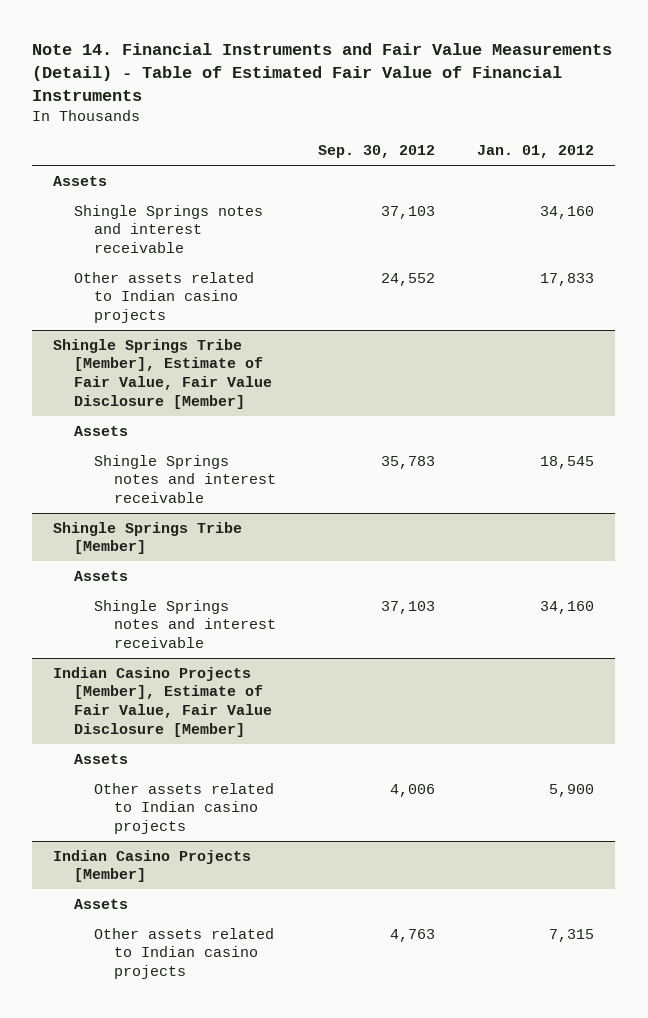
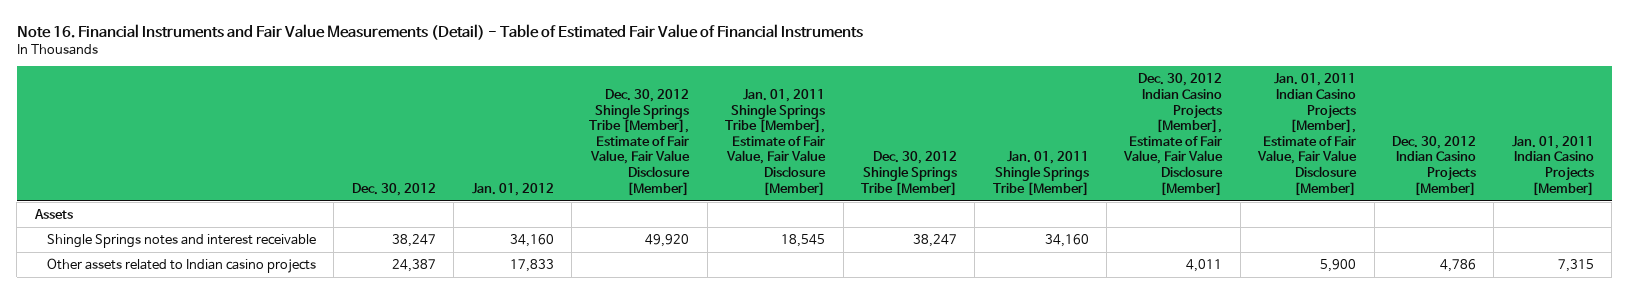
- Note 14. Financial Instruments and Fair Value Measurements (Detail) - Table of Estimated Fair Value of Financial Instruments
+ Note 16. Financial Instruments and Fair Value Measurements (Detail) - Table of Estimated Fair Value of Financial Instruments
- | Sep. 30, 2012 | Jan. 01, 2012
+ | Dec. 30, 2012 | Jan. 01, 2012 | Dec. 30, 2012 Shingle Springs Tribe [Member], Estimate of Fair Value, Fair Value Disclosure [Member] | Jan. 01, 2011 Shingle Springs Tribe [Member], Estimate of Fair Value, Fair Value Disclosure [Member] | Dec. 30, 2012 Shingle Springs Tribe [Member] | Jan. 01, 2011 Shingle Springs Tribe [Member] | Dec. 30, 2012 Indian Casino Projects [Member], Estimate of Fair Value, Fair Value Disclosure [Member] | Jan. 01, 2011 Indian Casino Projects [Member], Estimate of Fair Value, Fair Value Disclosure [Member] | Dec. 30, 2012 Indian Casino Projects [Member] | Jan. 01, 2011 Indian Casino Projects [Member]
- Shingle Springs Tribe [Member], Estimate of Fair Value, Fair Value Disclosure [Member]
- Assets
- Shingle Springs notes and interest receivable | 35,783 | 18,545
- Shingle Springs Tribe [Member]
- Assets
- Shingle Springs notes and interest receivable | 37,103 | 34,160
- Indian Casino Projects [Member], Estimate of Fair Value, Fair Value Disclosure [Member]
- Assets
- Other assets related to Indian casino projects | 4,006 | 5,900
- Indian Casino Projects [Member]
- Assets
- Other assets related to Indian casino projects | 4,763 | 7,315

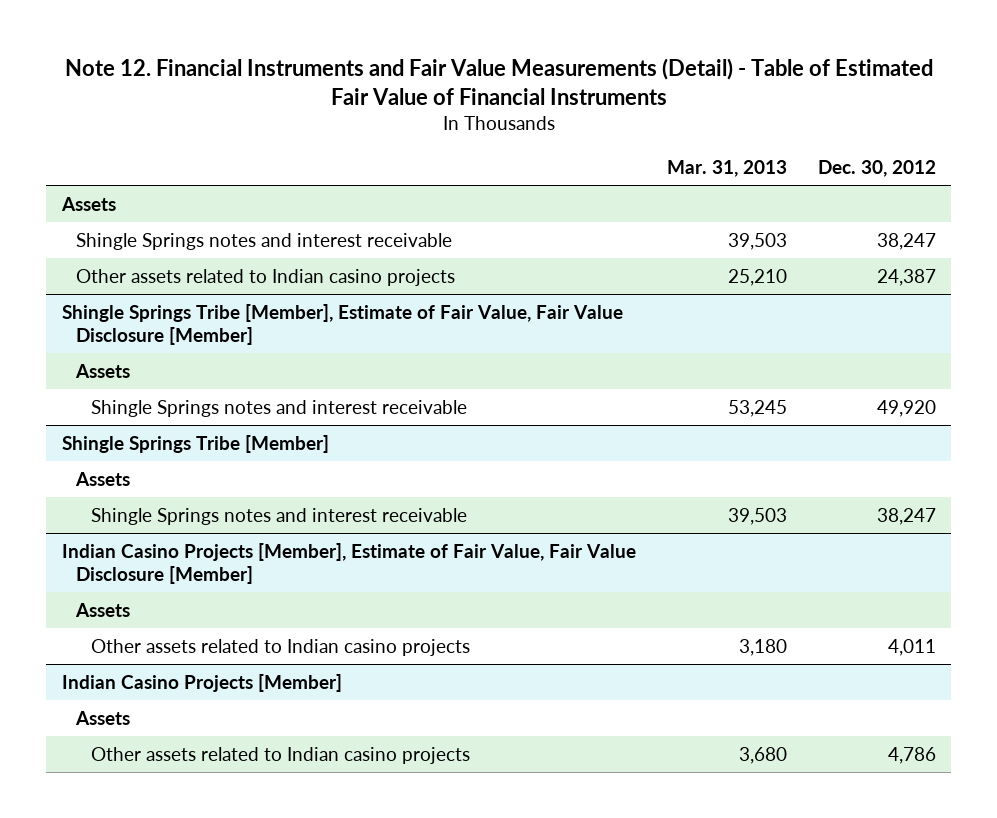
- Note 16. Financial Instruments and Fair Value Measurements (Detail) - Table of Estimated Fair Value of Financial Instruments
+ Note 12. Financial Instruments and Fair Value Measurements (Detail) - Table of Estimated Fair Value of Financial Instruments
- | Dec. 30, 2012 | Jan. 01, 2012 | Dec. 30, 2012 Shingle Springs Tribe [Member], Estimate of Fair Value, Fair Value Disclosure [Member] | Jan. 01, 2011 Shingle Springs Tribe [Member], Estimate of Fair Value, Fair Value Disclosure [Member] | Dec. 30, 2012 Shingle Springs Tribe [Member] | Jan. 01, 2011 Shingle Springs Tribe [Member] | Dec. 30, 2012 Indian Casino Projects [Member], Estimate of Fair Value, Fair Value Disclosure [Member] | Jan. 01, 2011 Indian Casino Projects [Member], Estimate of Fair Value, Fair Value Disclosure [Member] | Dec. 30, 2012 Indian Casino Projects [Member] | Jan. 01, 2011 Indian Casino Projects [Member]
+ | Mar. 31, 2013 | Dec. 30, 2012
+ Shingle Springs Tribe [Member], Estimate of Fair Value, Fair Value Disclosure [Member]
+ Assets
+ Shingle Springs notes and interest receivable | 53,245 | 49,920
+ Shingle Springs Tribe [Member]
+ Assets
+ Shingle Springs notes and interest receivable | 39,503 | 38,247
+ Indian Casino Projects [Member], Estimate of Fair Value, Fair Value Disclosure [Member]
+ Assets
+ Other assets related to Indian casino projects | 3,180 | 4,011
+ Indian Casino Projects [Member]
+ Assets
+ Other assets related to Indian casino projects | 3,680 | 4,786

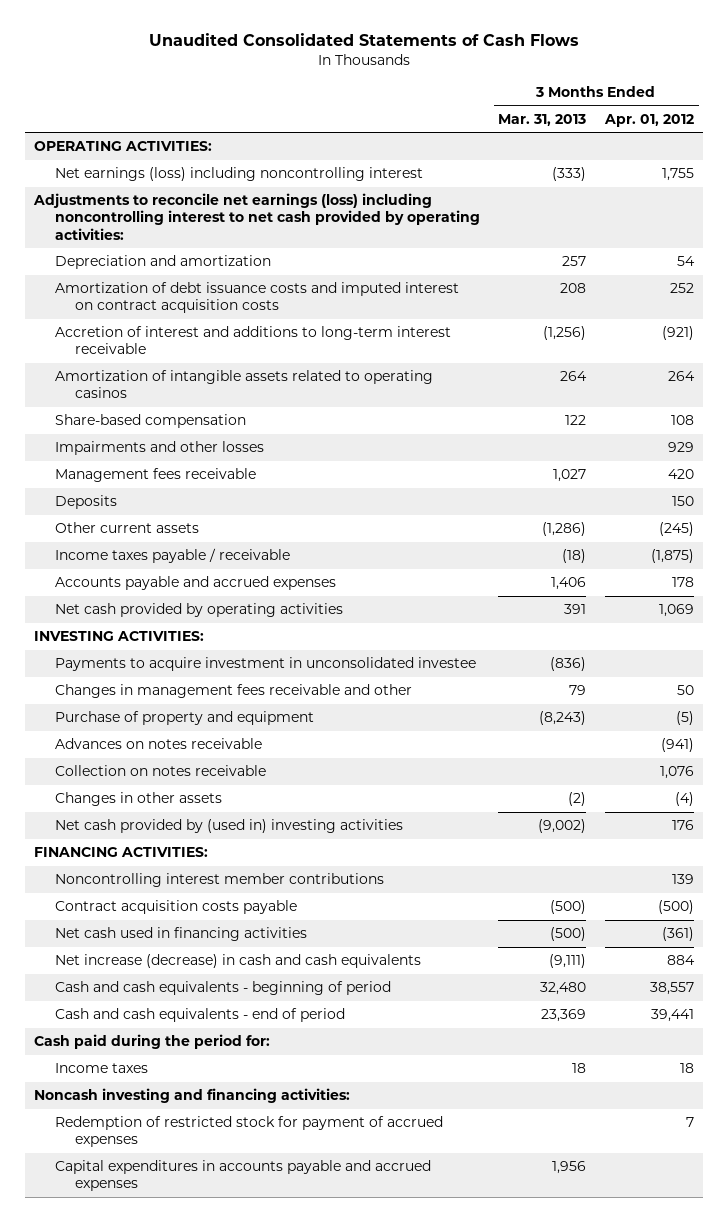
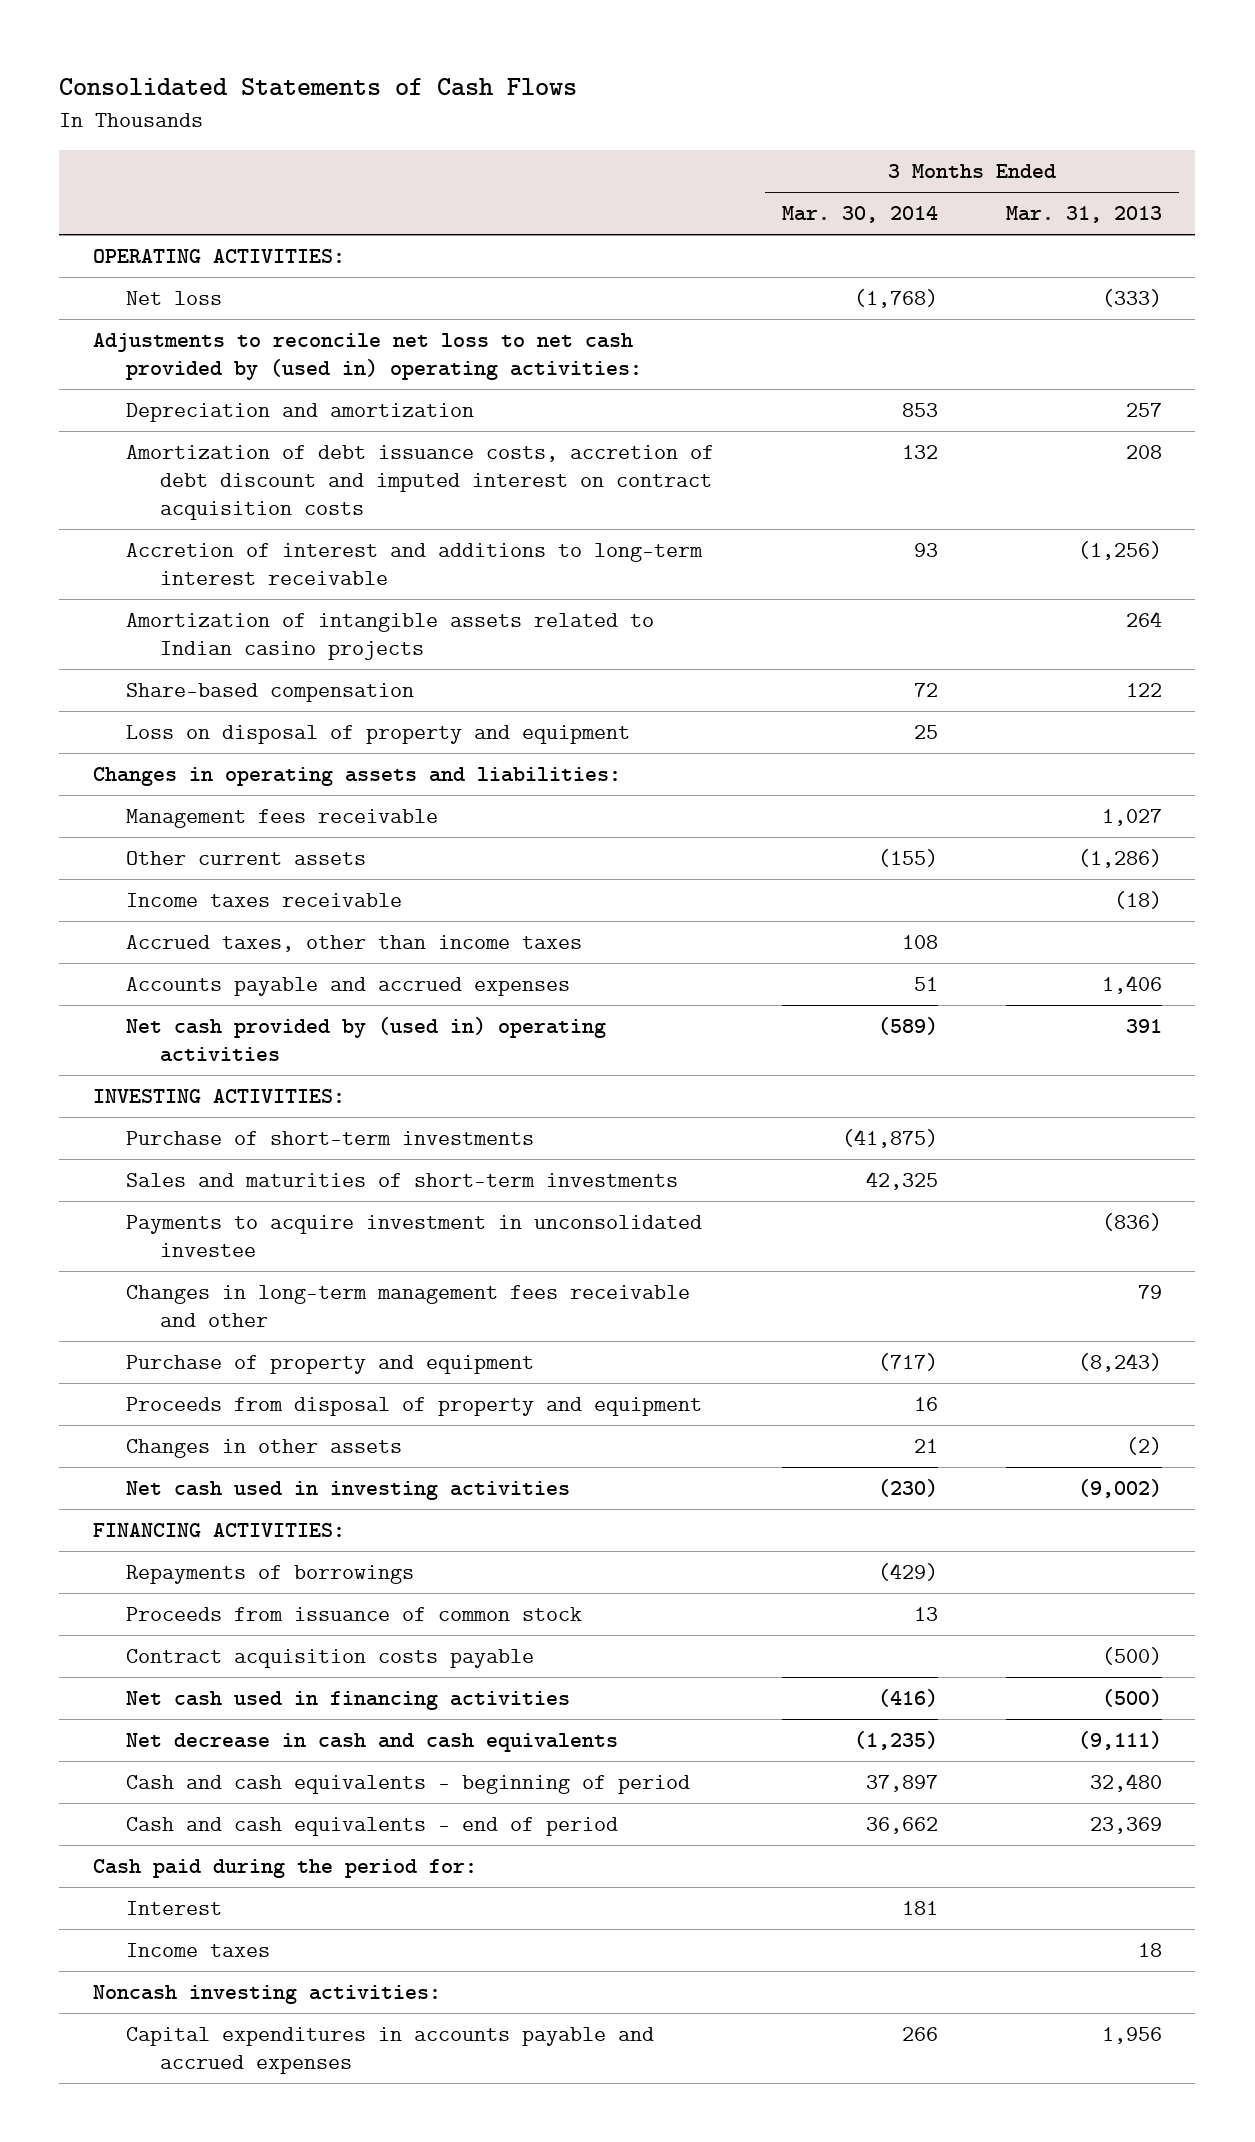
- Unaudited Consolidated Statements of Cash Flows
+ Consolidated Statements of Cash Flows
- | 3 Months Ended Mar. 31, 2013 | 3 Months Ended Apr. 01, 2012
+ | 3 Months Ended Mar. 30, 2014 | 3 Months Ended Mar. 31, 2013
- Net earnings (loss) including noncontrolling interest | (333) | 1,755
- Adjustments to reconcile net earnings (loss) including noncontrolling interest to net cash provided by operating activities:
+ Net loss | (1,768) | (333)
+ Adjustments to reconcile net loss to net cash provided by (used in) operating activities:
- Amortization of debt issuance costs and imputed interest on contract acquisition costs | 208 | 252
+ Amortization of debt issuance costs, accretion of debt discount and imputed interest on contract acquisition costs | 132 | 208
- Amortization of intangible assets related to operating casinos | 264 | 264
+ Amortization of intangible assets related to Indian casino projects | | 264
- Impairments and other losses | | 929
+ Loss on disposal of property and equipment | 25 |
+ Changes in operating assets and liabilities:
- Deposits | | 150
- Income taxes payable / receivable | (18) | (1,875)
+ Income taxes receivable | | (18)
+ Accrued taxes, other than income taxes | 108 |
- Net cash provided by operating activities | 391 | 1,069
+ Net cash provided by (used in) operating activities | (589) | 391
+ Purchase of short-term investments | (41,875) |
+ Sales and maturities of short-term investments | 42,325 |
- Changes in management fees receivable and other | 79 | 50
+ Changes in long-term management fees receivable and other | | 79
- Advances on notes receivable | | (941)
- Collection on notes receivable | | 1,076
+ Proceeds from disposal of property and equipment | 16 |
- Net cash provided by (used in) investing activities | (9,002) | 176
+ Net cash used in investing activities | (230) | (9,002)
- Noncontrolling interest member contributions | | 139
+ Repayments of borrowings | (429) |
+ Proceeds from issuance of common stock | 13 |
- Net increase (decrease) in cash and cash equivalents | (9,111) | 884
+ Net decrease in cash and cash equivalents | (1,235) | (9,111)
+ Interest | 181 |
- Noncash investing and financing activities:
- Redemption of restricted stock for payment of accrued expenses | | 7
+ Noncash investing activities:

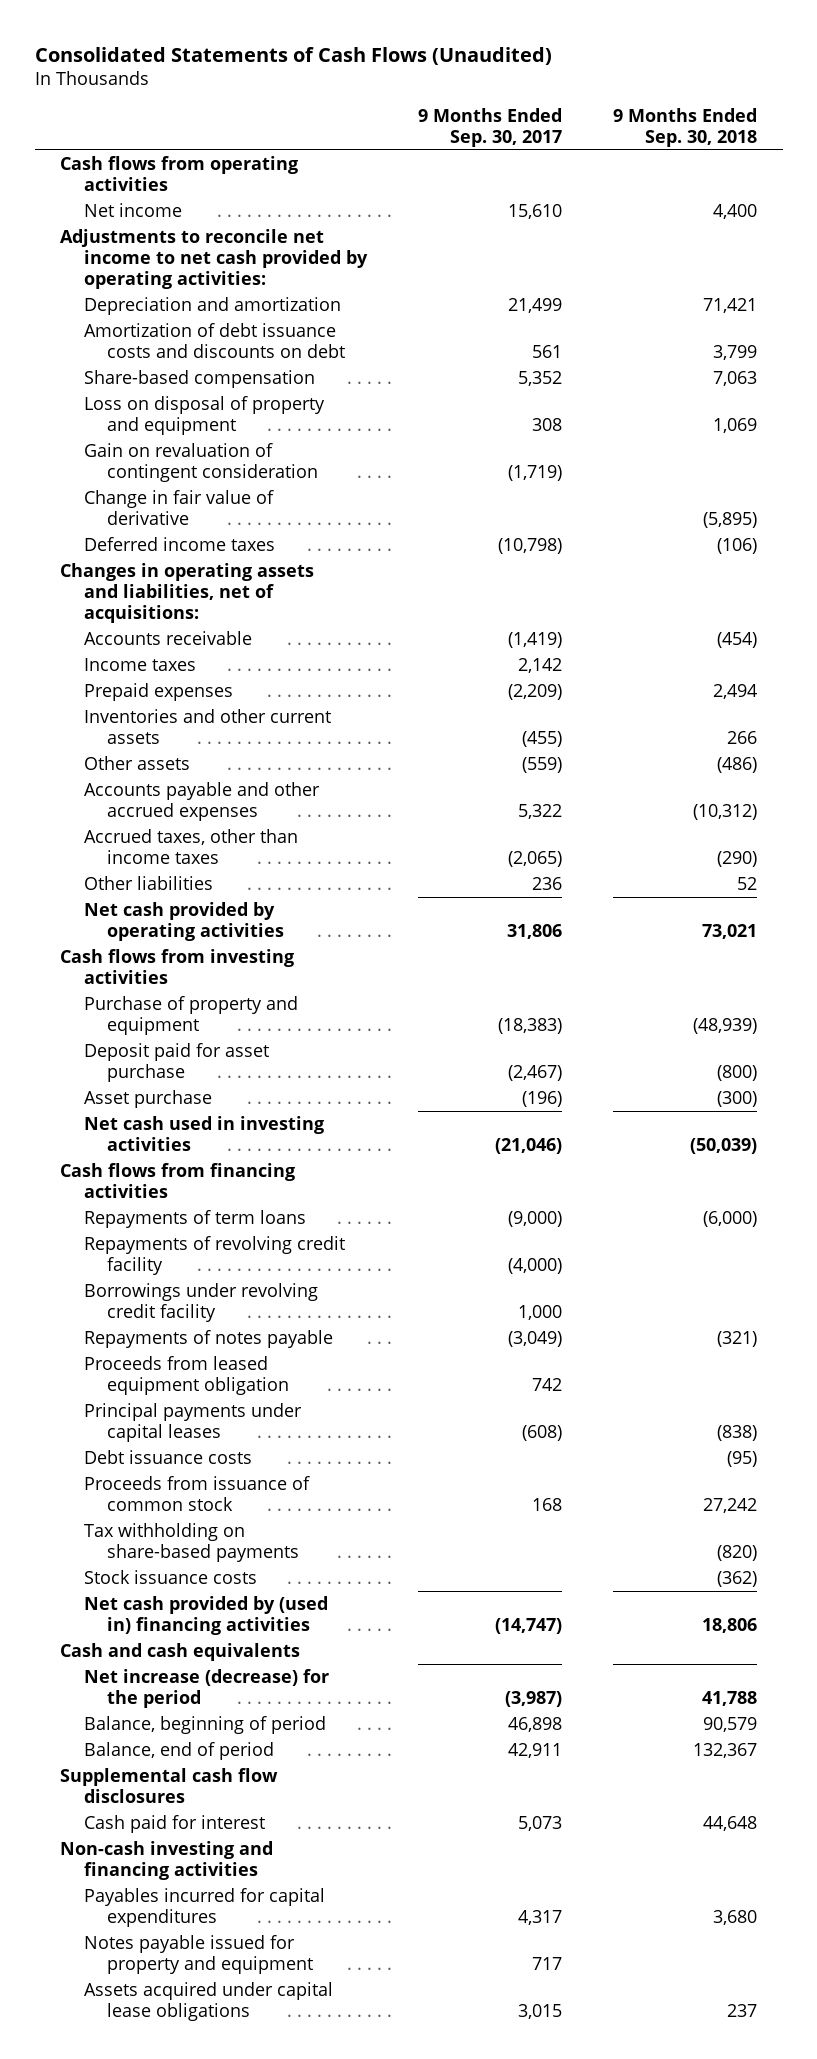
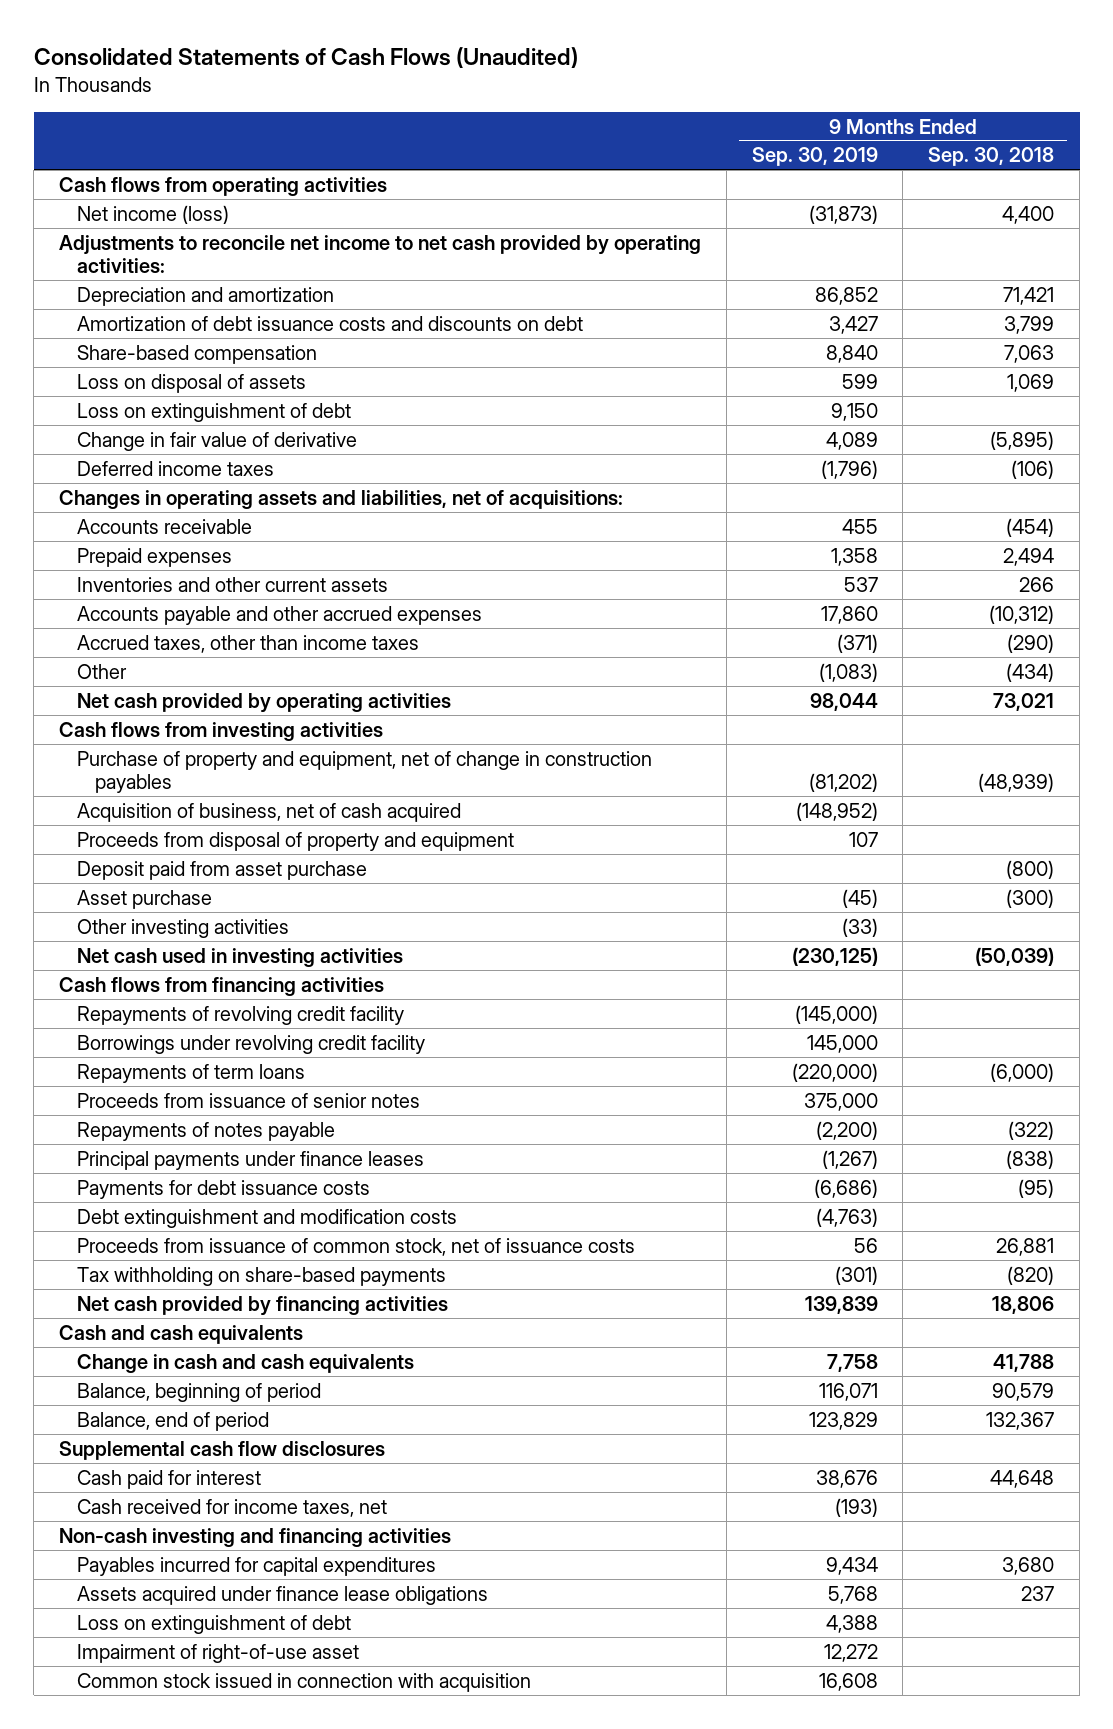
- | 9 Months Ended Sep. 30, 2017 | 9 Months Ended Sep. 30, 2018
+ | 9 Months Ended Sep. 30, 2019 | 9 Months Ended Sep. 30, 2018
- Net income | 15,610 | 4,400
+ Net income (loss) | (31,873) | 4,400
- Loss on disposal of property and equipment | 308 | 1,069
- Gain on revaluation of contingent consideration | (1,719) |
+ Loss on disposal of assets | 599 | 1,069
+ Loss on extinguishment of debt | 9,150 |
- Income taxes | 2,142 |
- Other assets | (559) | (486)
- Other liabilities | 236 | 52
+ Other | (1,083) | (434)
- Purchase of property and equipment | (18,383) | (48,939)
- Deposit paid for asset purchase | (2,467) | (800)
+ Purchase of property and equipment, net of change in construction payables | (81,202) | (48,939)
+ Acquisition of business, net of cash acquired | (148,952) |
+ Proceeds from disposal of property and equipment | 107 |
+ Deposit paid from asset purchase | | (800)
+ Other investing activities | (33) |
- Repayments of notes payable | (3,049) | (321)
- Proceeds from leased equipment obligation | 742 |
- Principal payments under capital leases | (608) | (838)
- Debt issuance costs | | (95)
- Proceeds from issuance of common stock | 168 | 27,242
moved down: Repayments of term loans | (220,000) | (6,000)
+ Proceeds from issuance of senior notes | 375,000 |
+ Repayments of notes payable | (2,200) | (322)
+ Principal payments under finance leases | (1,267) | (838)
+ Payments for debt issuance costs | (6,686) | (95)
+ Debt extinguishment and modification costs | (4,763) |
+ Proceeds from issuance of common stock, net of issuance costs | 56 | 26,881
- Stock issuance costs | | (362)
- Net cash provided by (used in) financing activities | (14,747) | 18,806
+ Net cash provided by financing activities | 139,839 | 18,806
- Net increase (decrease) for the period | (3,987) | 41,788
+ Change in cash and cash equivalents | 7,758 | 41,788
+ Cash received for income taxes, net | (193) |
- Notes payable issued for property and equipment | 717 |
- Assets acquired under capital lease obligations | 3,015 | 237
+ Assets acquired under finance lease obligations | 5,768 | 237
+ Loss on extinguishment of debt | 4,388 |
+ Impairment of right-of-use asset | 12,272 |
+ Common stock issued in connection with acquisition | 16,608 |

